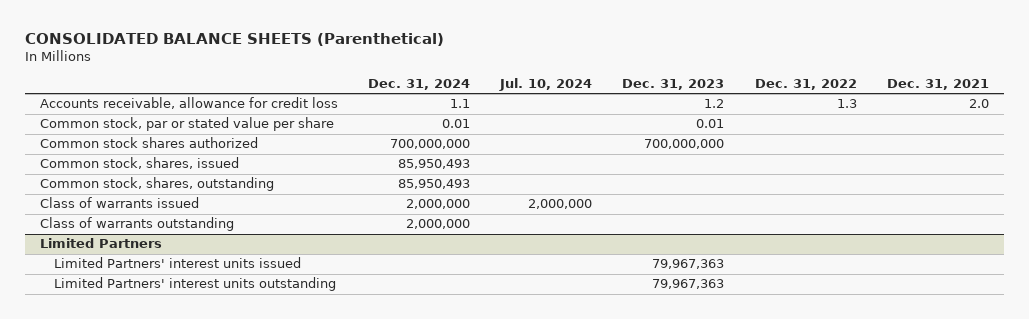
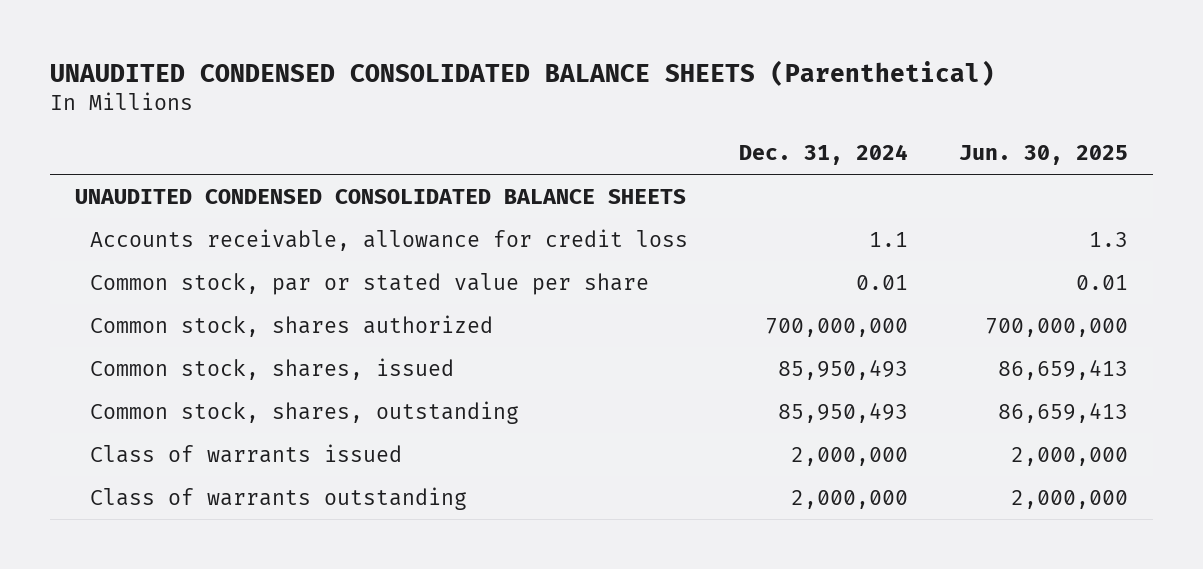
- CONSOLIDATED BALANCE SHEETS (Parenthetical)
+ UNAUDITED CONDENSED CONSOLIDATED BALANCE SHEETS (Parenthetical)
- | Dec. 31, 2024 | Jul. 10, 2024 | Dec. 31, 2023 | Dec. 31, 2022 | Dec. 31, 2021
+ | Dec. 31, 2024 | Jun. 30, 2025
+ UNAUDITED CONDENSED CONSOLIDATED BALANCE SHEETS
- Common stock shares authorized | 700,000,000 | | 700,000,000 | |
+ Common stock, shares authorized | 700,000,000 | 700,000,000
- Limited Partners
- Limited Partners' interest units issued | | | 79,967,363 | |
- Limited Partners' interest units outstanding | | | 79,967,363 | |

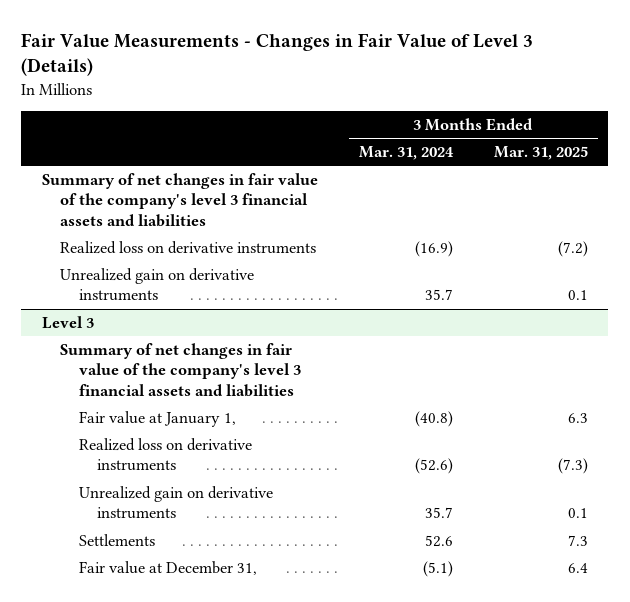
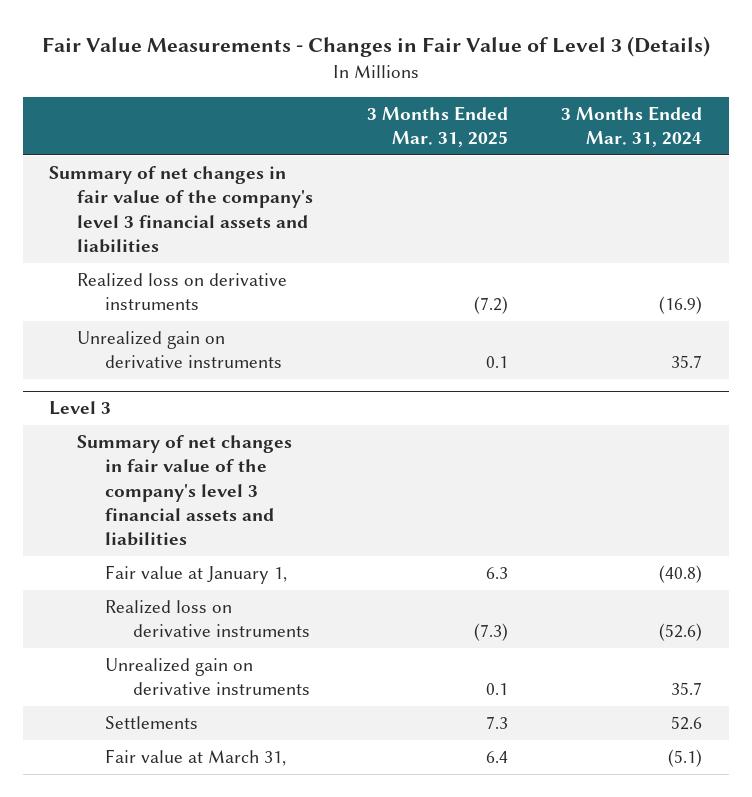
- | 3 Months Ended Mar. 31, 2024 | 3 Months Ended Mar. 31, 2025
+ | 3 Months Ended Mar. 31, 2025 | 3 Months Ended Mar. 31, 2024
@ Level 3
- Fair value at December 31, | (5.1) | 6.4
+ Fair value at March 31, | 6.4 | (5.1)

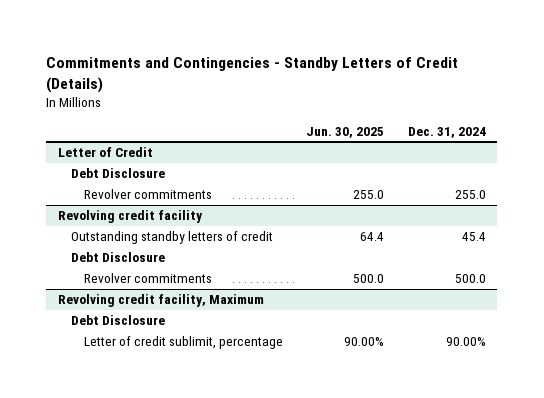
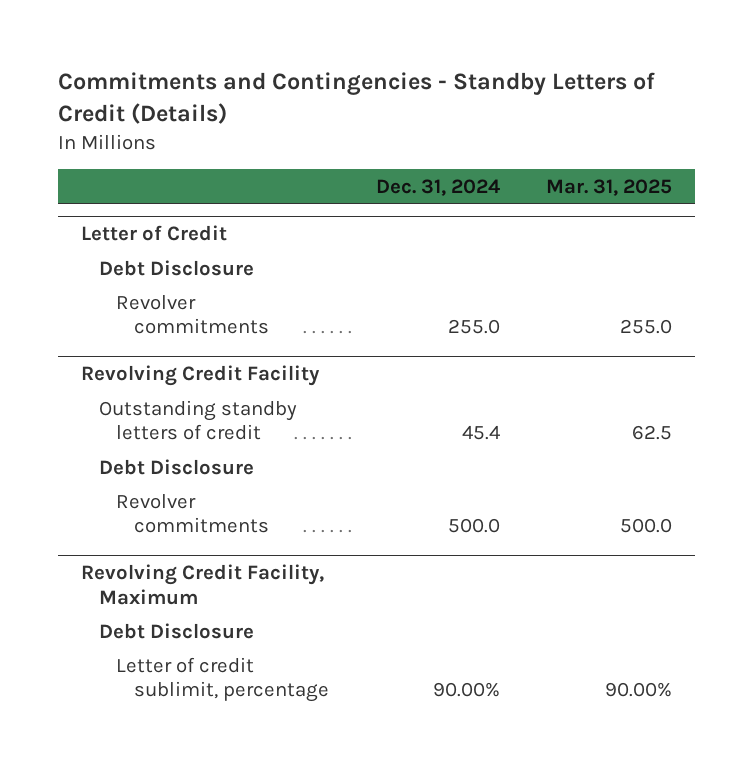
- | Jun. 30, 2025 | Dec. 31, 2024
+ | Dec. 31, 2024 | Mar. 31, 2025
- Revolving credit facility
+ Revolving Credit Facility
- Revolving credit facility, Maximum
+ Revolving Credit Facility, Maximum

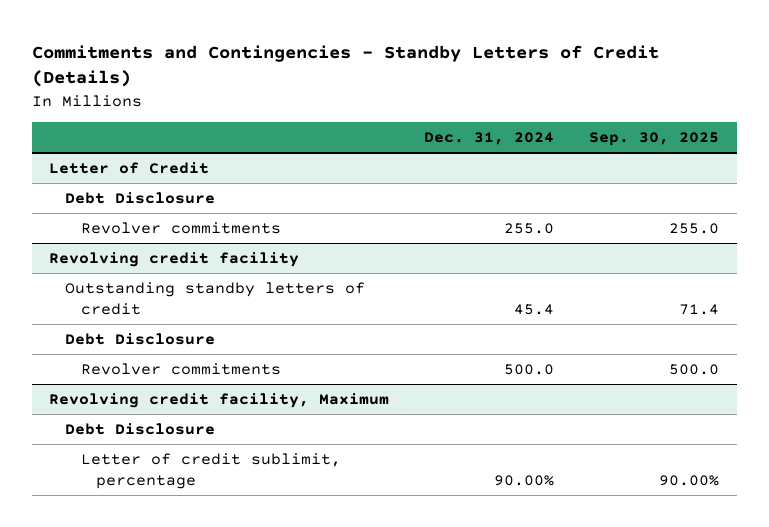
- | Dec. 31, 2024 | Mar. 31, 2025
+ | Dec. 31, 2024 | Sep. 30, 2025
- Revolving Credit Facility
+ Revolving credit facility
- Revolving Credit Facility, Maximum
+ Revolving credit facility, Maximum

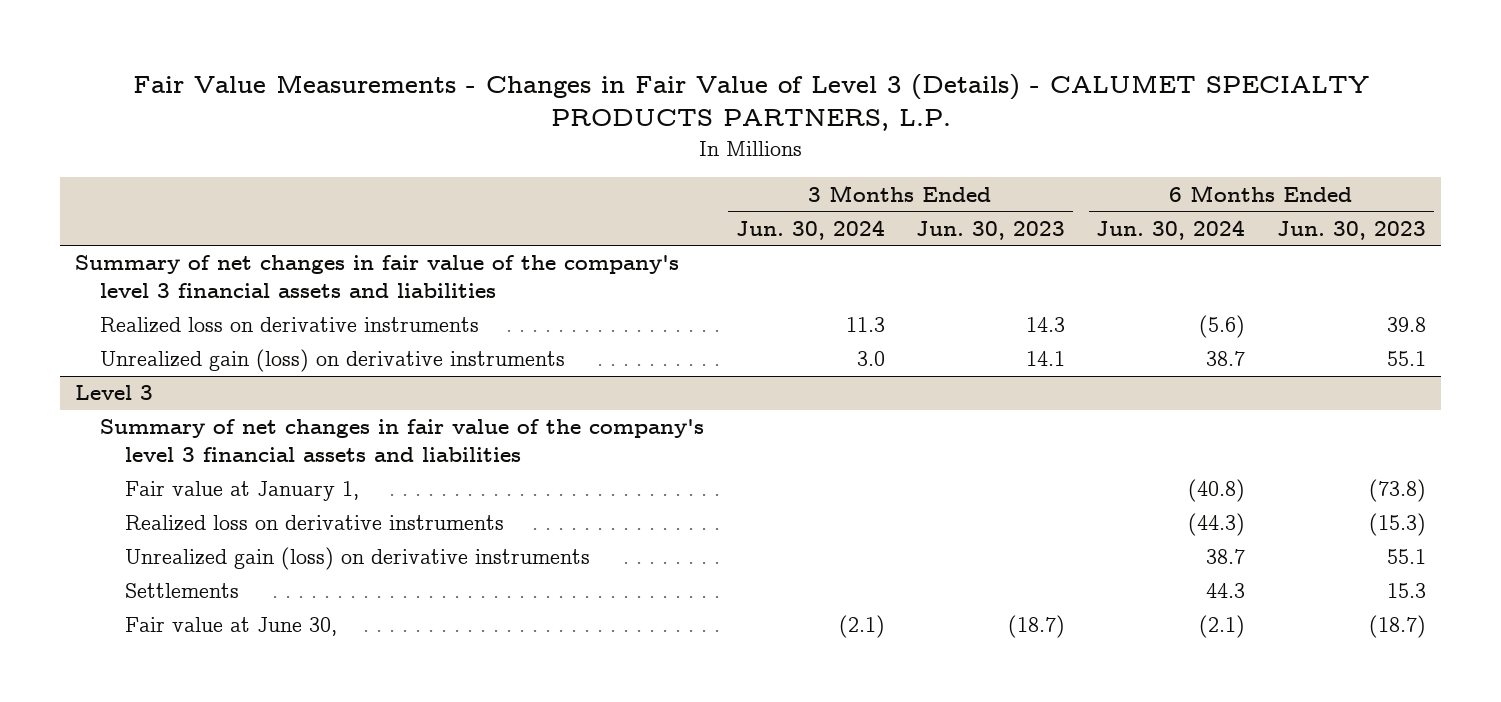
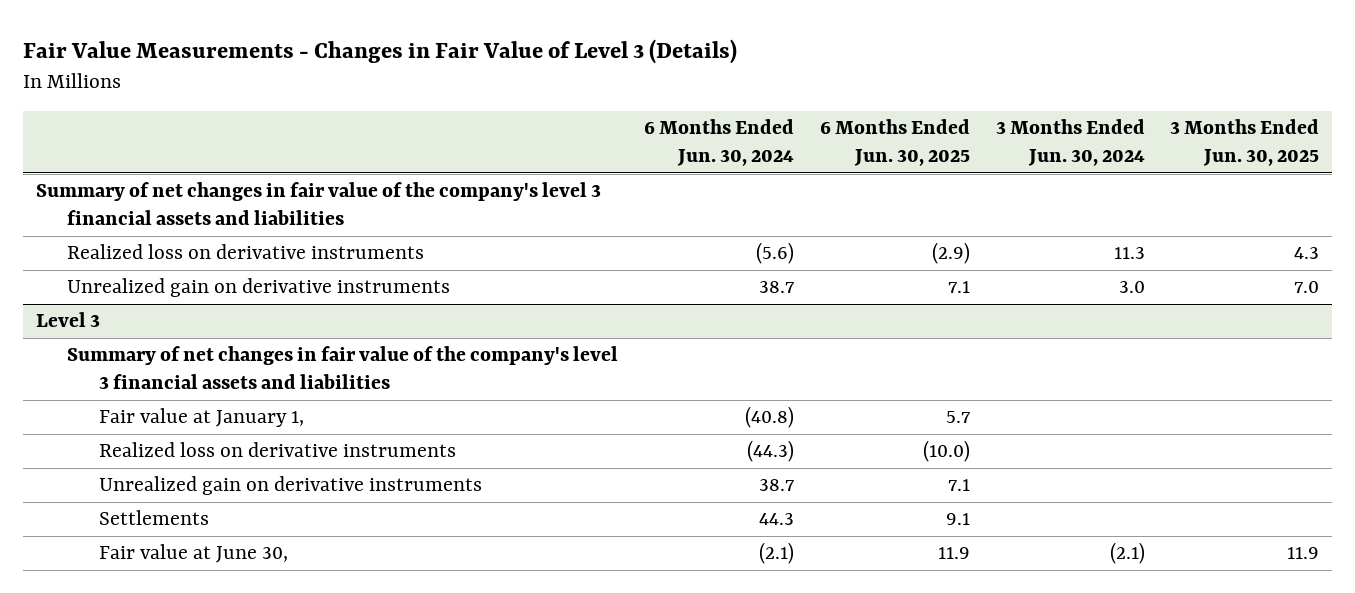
- Fair Value Measurements - Changes in Fair Value of Level 3 (Details) - CALUMET SPECIALTY PRODUCTS PARTNERS, L.P.
+ Fair Value Measurements - Changes in Fair Value of Level 3 (Details)
- | 3 Months Ended Jun. 30, 2024 | 3 Months Ended Jun. 30, 2023 | 6 Months Ended Jun. 30, 2024 | 6 Months Ended Jun. 30, 2023
+ | 6 Months Ended Jun. 30, 2024 | 6 Months Ended Jun. 30, 2025 | 3 Months Ended Jun. 30, 2024 | 3 Months Ended Jun. 30, 2025
- Unrealized gain (loss) on derivative instruments | 3.0 | 14.1 | 38.7 | 55.1
+ Unrealized gain on derivative instruments | 38.7 | 7.1 | 3.0 | 7.0
@ Level 3
- Unrealized gain (loss) on derivative instruments | | | 38.7 | 55.1
+ Unrealized gain on derivative instruments | 38.7 | 7.1 | |

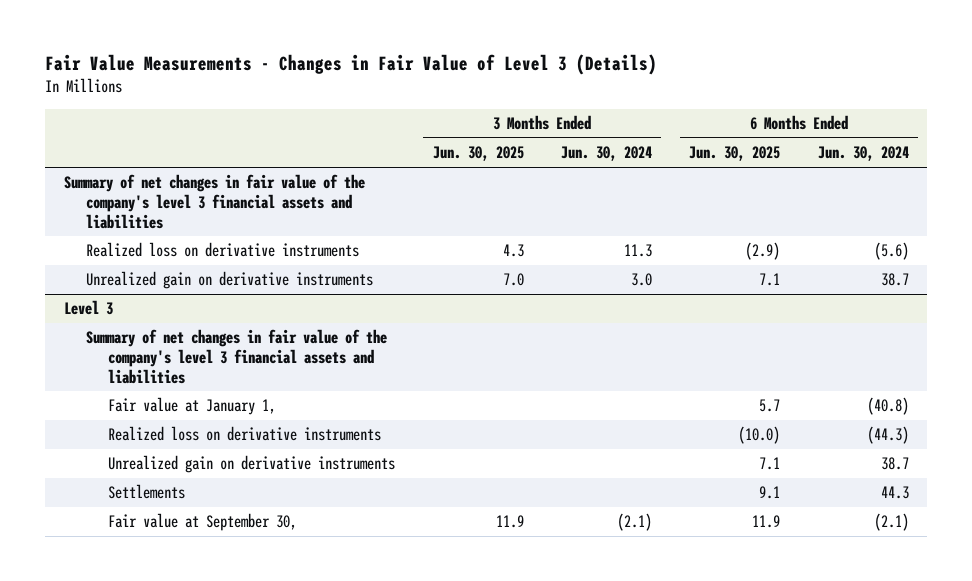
- | 6 Months Ended Jun. 30, 2024 | 6 Months Ended Jun. 30, 2025 | 3 Months Ended Jun. 30, 2024 | 3 Months Ended Jun. 30, 2025
+ | 3 Months Ended Jun. 30, 2025 | 3 Months Ended Jun. 30, 2024 | 6 Months Ended Jun. 30, 2025 | 6 Months Ended Jun. 30, 2024
@ Level 3
- Fair value at June 30, | (2.1) | 11.9 | (2.1) | 11.9
+ Fair value at September 30, | 11.9 | (2.1) | 11.9 | (2.1)

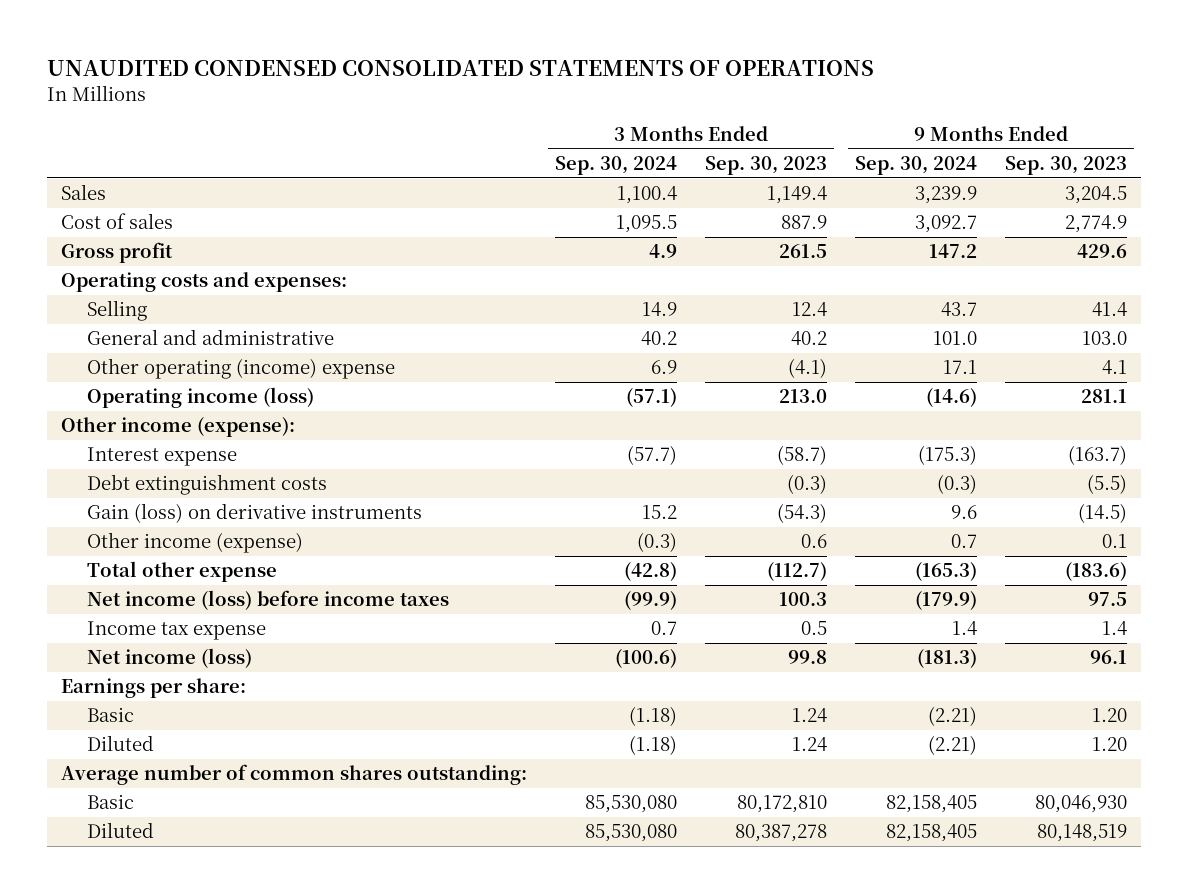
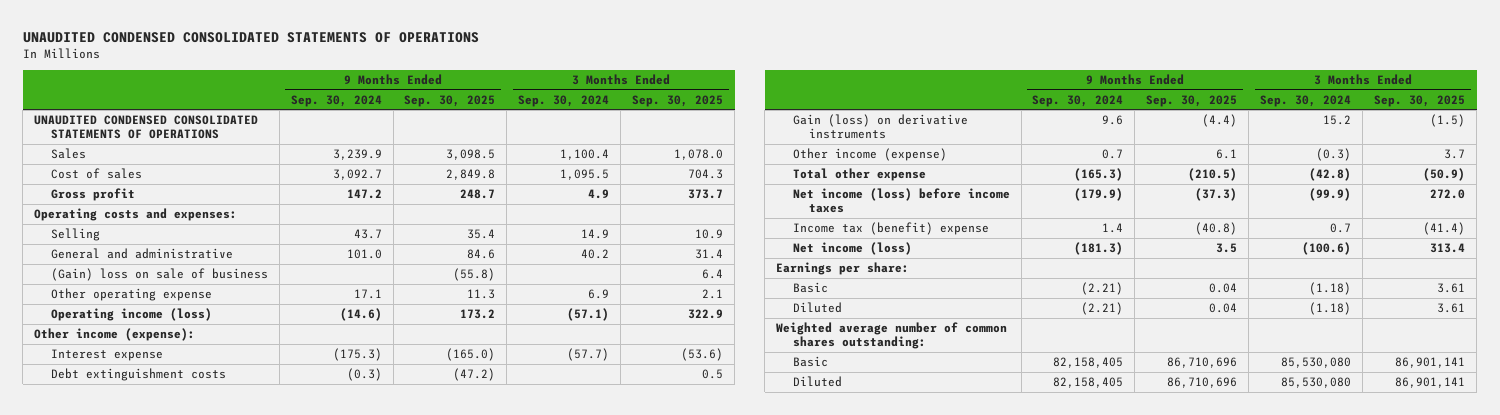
- | 3 Months Ended Sep. 30, 2024 | 3 Months Ended Sep. 30, 2023 | 9 Months Ended Sep. 30, 2024 | 9 Months Ended Sep. 30, 2023
+ | 9 Months Ended Sep. 30, 2024 | 9 Months Ended Sep. 30, 2025 | 3 Months Ended Sep. 30, 2024 | 3 Months Ended Sep. 30, 2025
+ UNAUDITED CONDENSED CONSOLIDATED STATEMENTS OF OPERATIONS
- Other operating (income) expense | 6.9 | (4.1) | 17.1 | 4.1
+ (Gain) loss on sale of business | | (55.8) | | 6.4
+ Other operating expense | 17.1 | 11.3 | 6.9 | 2.1
- Income tax expense | 0.7 | 0.5 | 1.4 | 1.4
+ Income tax (benefit) expense | 1.4 | (40.8) | 0.7 | (41.4)
- Average number of common shares outstanding:
+ Weighted average number of common shares outstanding:

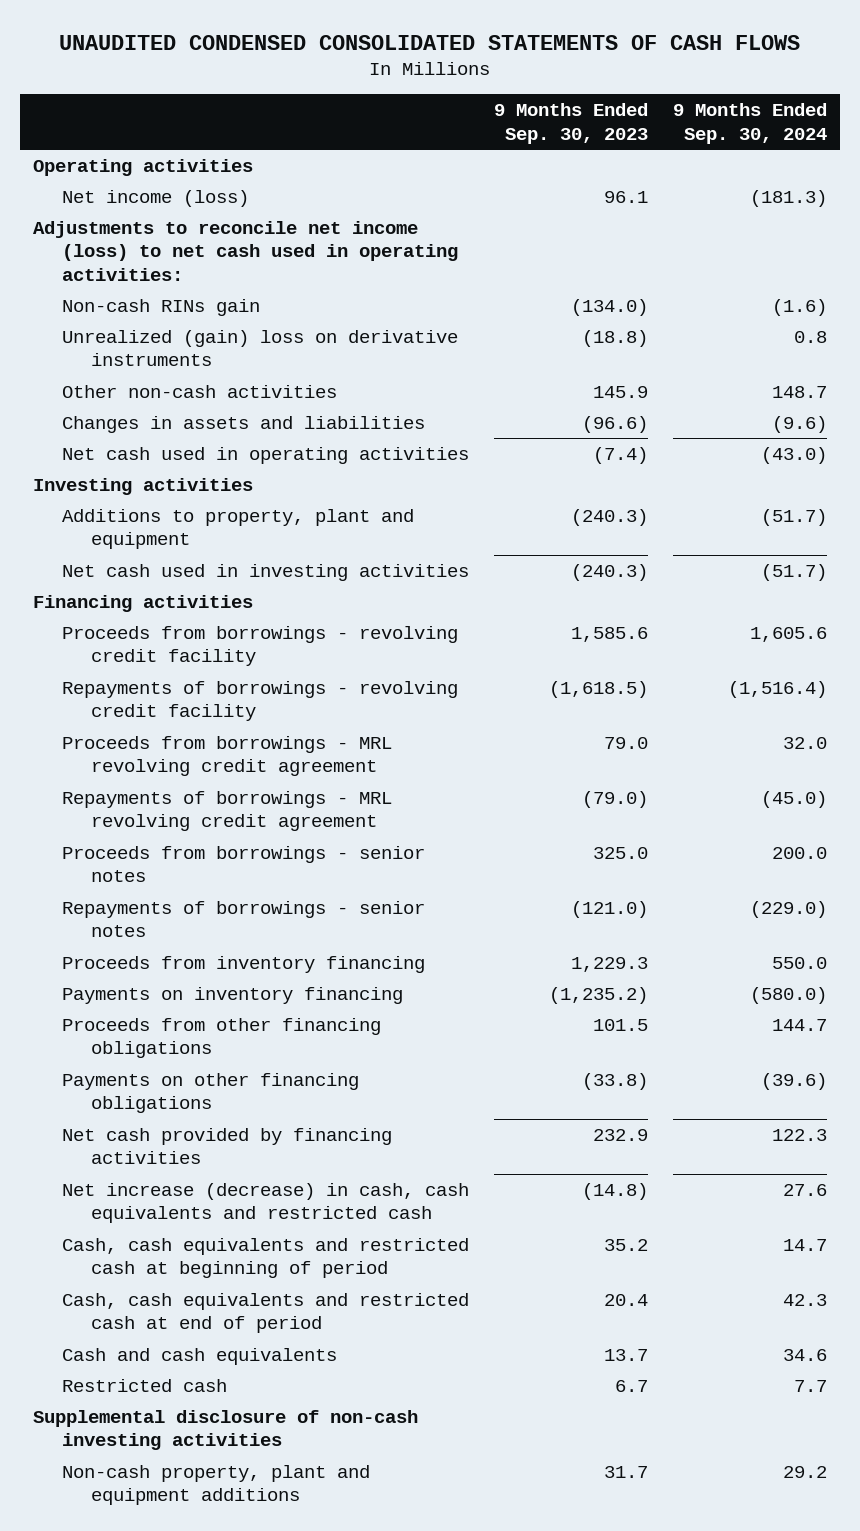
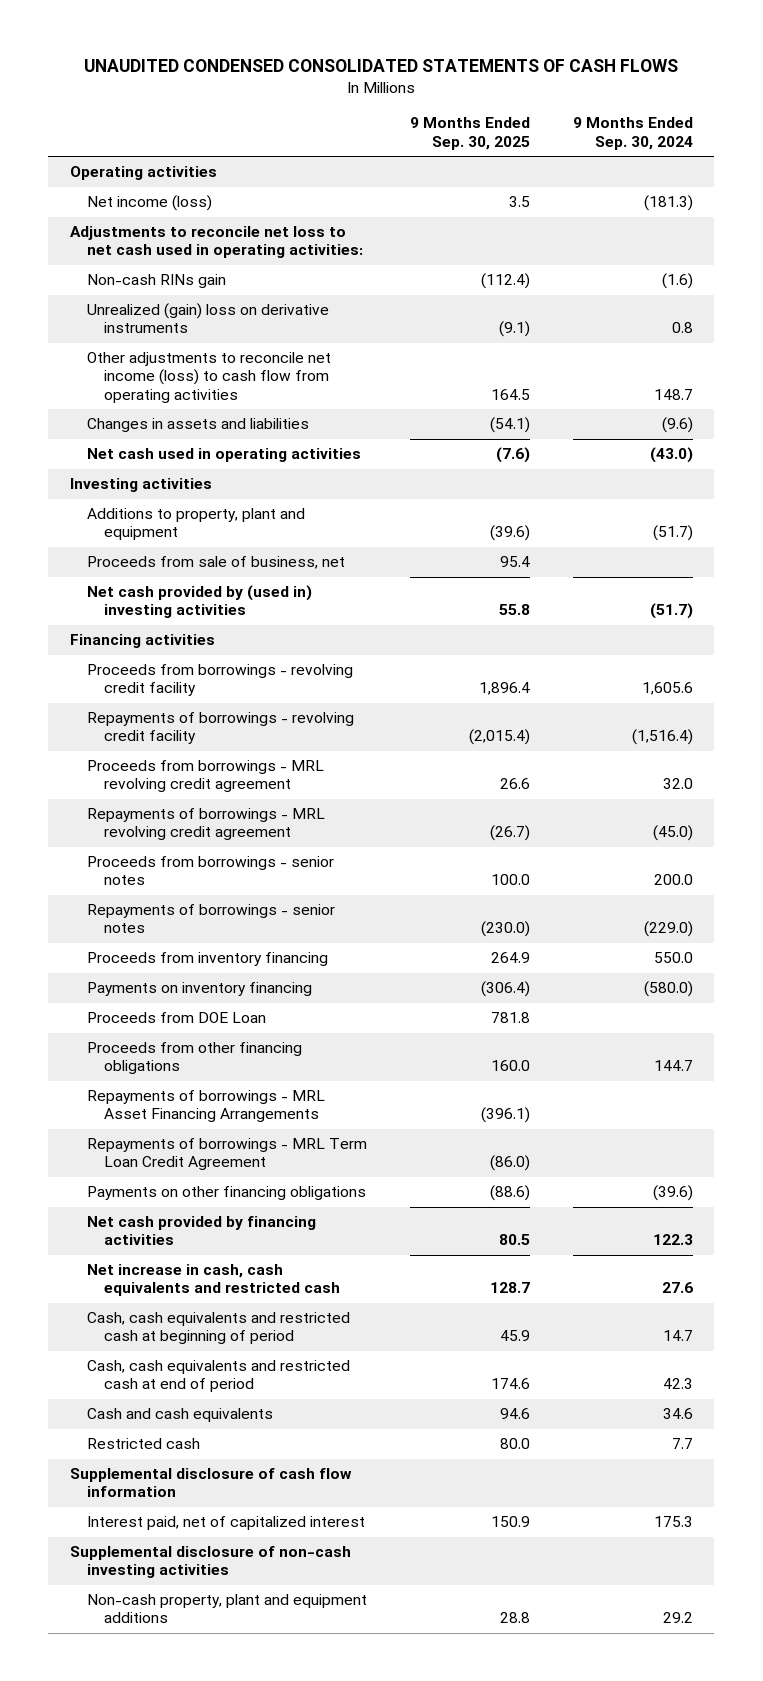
- | 9 Months Ended Sep. 30, 2023 | 9 Months Ended Sep. 30, 2024
+ | 9 Months Ended Sep. 30, 2025 | 9 Months Ended Sep. 30, 2024
- Adjustments to reconcile net income (loss) to net cash used in operating activities:
+ Adjustments to reconcile net loss to net cash used in operating activities:
- Other non-cash activities | 145.9 | 148.7
+ Other adjustments to reconcile net income (loss) to cash flow from operating activities | 164.5 | 148.7
- Net cash used in investing activities | (240.3) | (51.7)
+ Proceeds from sale of business, net | 95.4 |
+ Net cash provided by (used in) investing activities | 55.8 | (51.7)
+ Proceeds from DOE Loan | 781.8 |
+ Repayments of borrowings - MRL Asset Financing Arrangements | (396.1) |
+ Repayments of borrowings - MRL Term Loan Credit Agreement | (86.0) |
- Net increase (decrease) in cash, cash equivalents and restricted cash | (14.8) | 27.6
+ Net increase in cash, cash equivalents and restricted cash | 128.7 | 27.6
+ Supplemental disclosure of cash flow information
+ Interest paid, net of capitalized interest | 150.9 | 175.3

